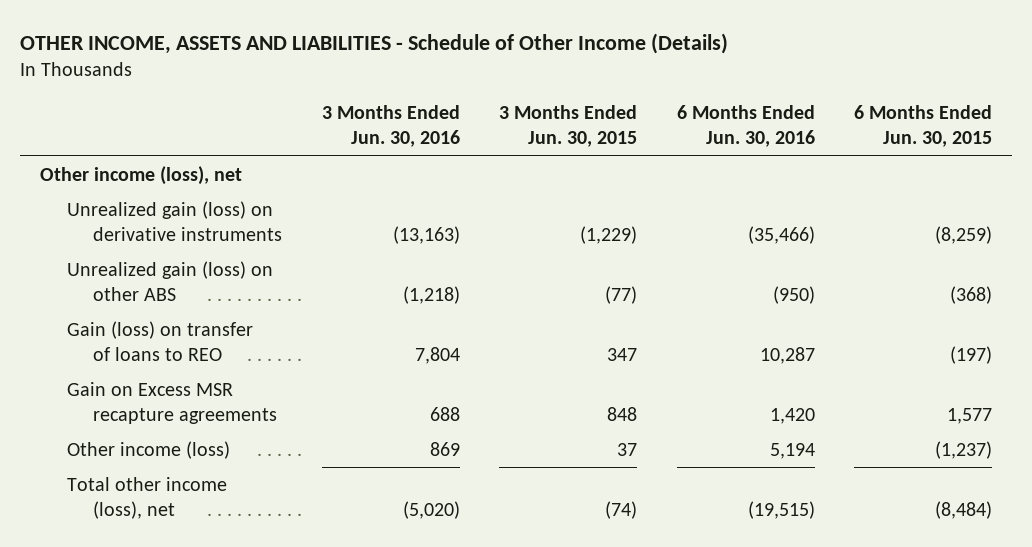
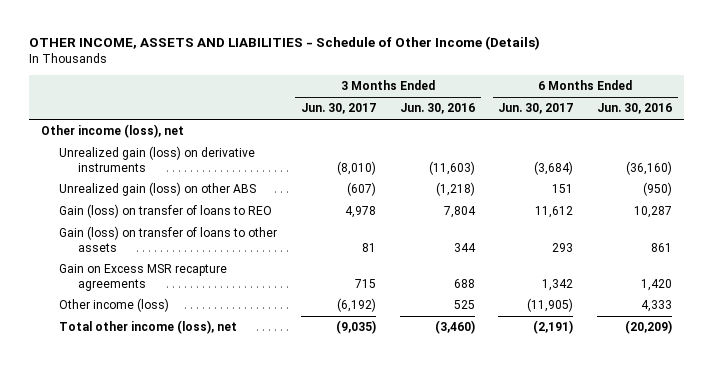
- | 3 Months Ended Jun. 30, 2016 | 3 Months Ended Jun. 30, 2015 | 6 Months Ended Jun. 30, 2016 | 6 Months Ended Jun. 30, 2015
+ | 3 Months Ended Jun. 30, 2017 | 3 Months Ended Jun. 30, 2016 | 6 Months Ended Jun. 30, 2017 | 6 Months Ended Jun. 30, 2016
- Unrealized gain (loss) on derivative instruments | (13,163) | (1,229) | (35,466) | (8,259)
+ Unrealized gain (loss) on derivative instruments | (8,010) | (11,603) | (3,684) | (36,160)
+ Gain (loss) on transfer of loans to other assets | 81 | 344 | 293 | 861
- Other income (loss) | 869 | 37 | 5,194 | (1,237)
- Total other income (loss), net | (5,020) | (74) | (19,515) | (8,484)
+ Other income (loss) | (6,192) | 525 | (11,905) | 4,333
+ Total other income (loss), net | (9,035) | (3,460) | (2,191) | (20,209)

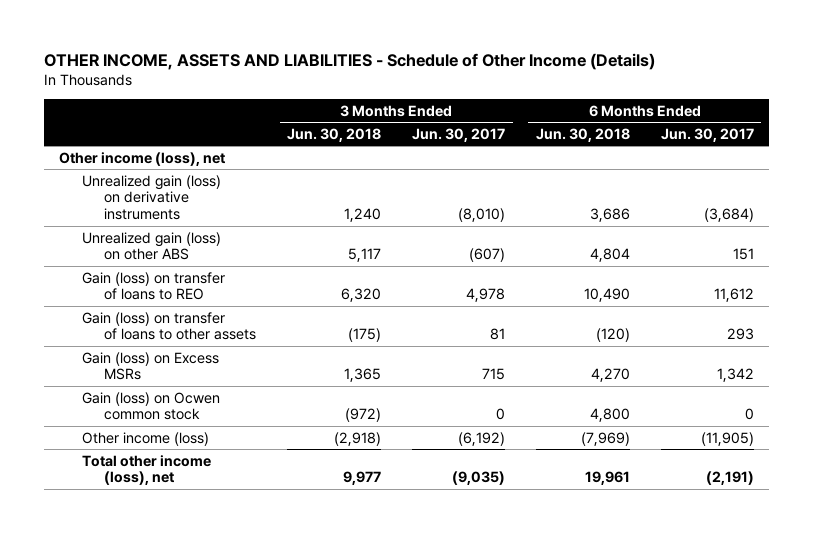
- | 3 Months Ended Jun. 30, 2017 | 3 Months Ended Jun. 30, 2016 | 6 Months Ended Jun. 30, 2017 | 6 Months Ended Jun. 30, 2016
+ | 3 Months Ended Jun. 30, 2018 | 3 Months Ended Jun. 30, 2017 | 6 Months Ended Jun. 30, 2018 | 6 Months Ended Jun. 30, 2017
- Gain on Excess MSR recapture agreements | 715 | 688 | 1,342 | 1,420
+ Gain (loss) on Excess MSRs | 1,365 | 715 | 4,270 | 1,342
+ Gain (loss) on Ocwen common stock | (972) | 0 | 4,800 | 0

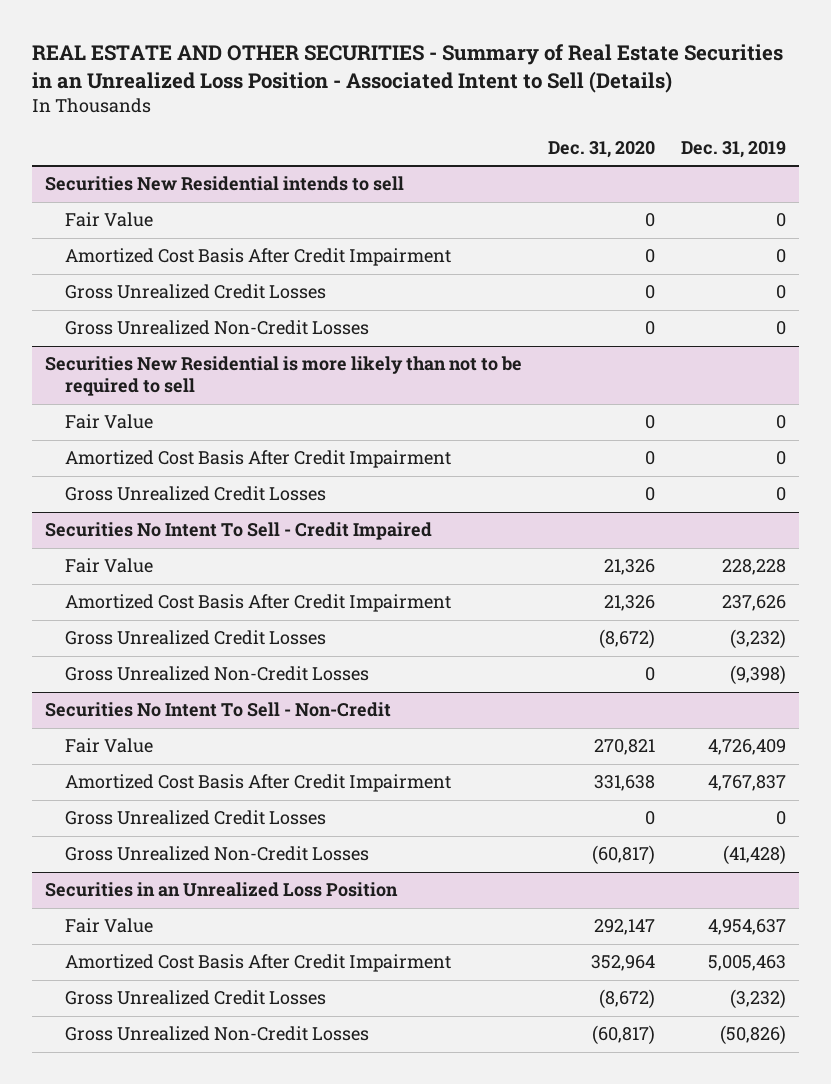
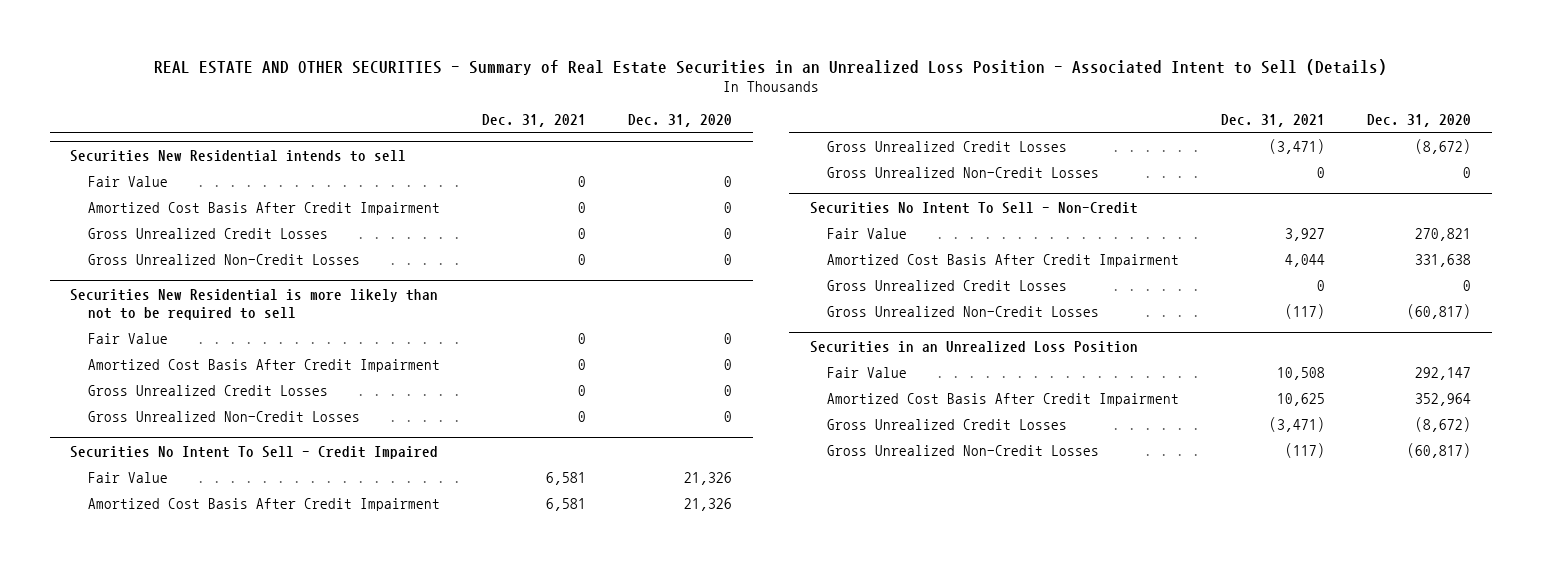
- | Dec. 31, 2020 | Dec. 31, 2019
+ | Dec. 31, 2021 | Dec. 31, 2020
@ Securities New Residential is more likely than not to be required to sell
+ Gross Unrealized Non-Credit Losses | 0 | 0

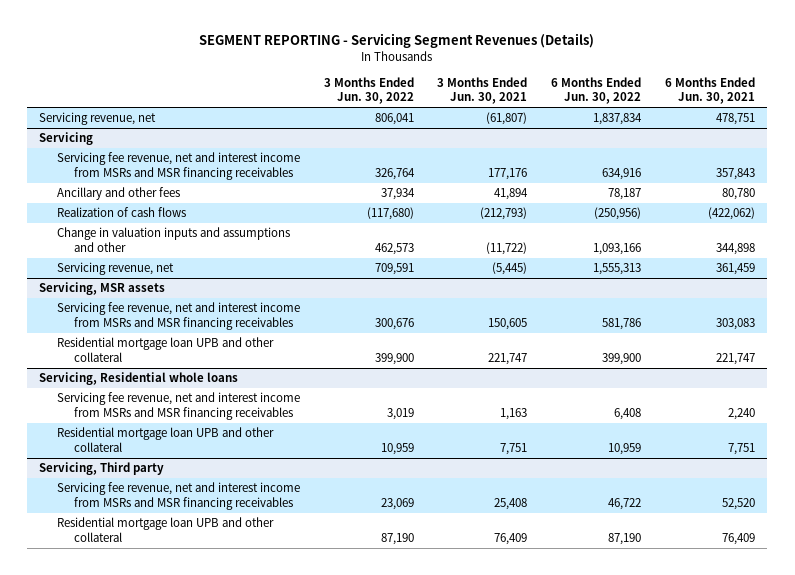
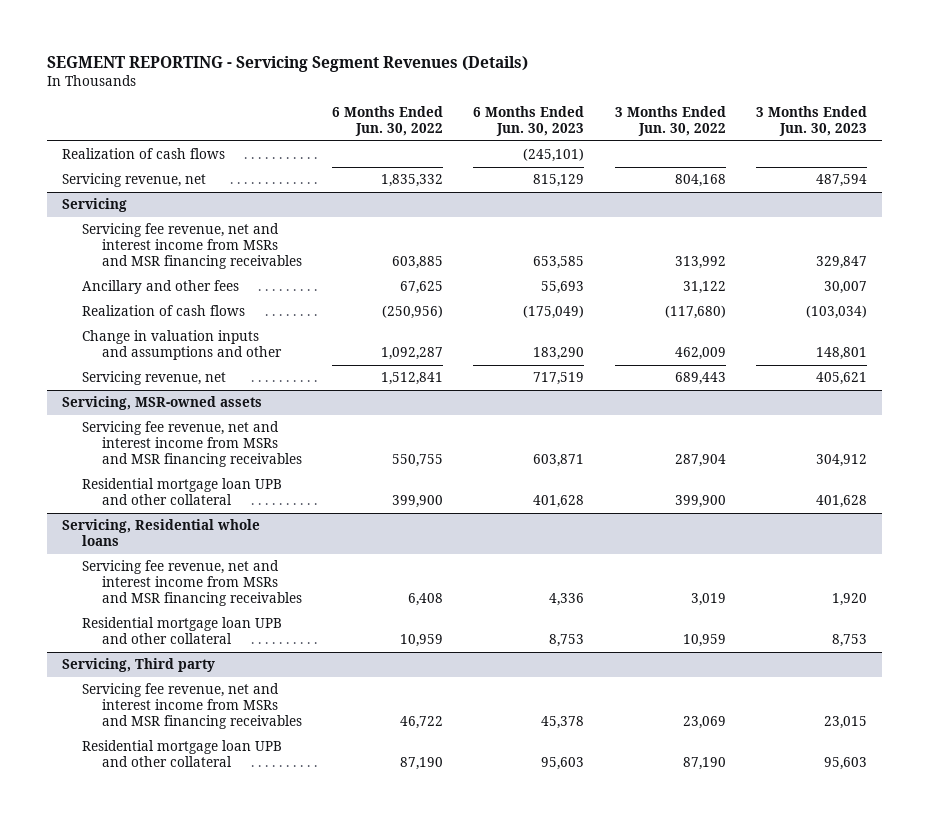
- | 3 Months Ended Jun. 30, 2022 | 3 Months Ended Jun. 30, 2021 | 6 Months Ended Jun. 30, 2022 | 6 Months Ended Jun. 30, 2021
+ | 6 Months Ended Jun. 30, 2022 | 6 Months Ended Jun. 30, 2023 | 3 Months Ended Jun. 30, 2022 | 3 Months Ended Jun. 30, 2023
- Servicing revenue, net | 806,041 | (61,807) | 1,837,834 | 478,751
+ Realization of cash flows | | (245,101) | |
+ Servicing revenue, net | 1,835,332 | 815,129 | 804,168 | 487,594
@ Servicing
- Servicing fee revenue, net and interest income from MSRs and MSR financing receivables | 326,764 | 177,176 | 634,916 | 357,843
- Ancillary and other fees | 37,934 | 41,894 | 78,187 | 80,780
+ Servicing fee revenue, net and interest income from MSRs and MSR financing receivables | 603,885 | 653,585 | 313,992 | 329,847
+ Ancillary and other fees | 67,625 | 55,693 | 31,122 | 30,007
- Change in valuation inputs and assumptions and other | 462,573 | (11,722) | 1,093,166 | 344,898
- Servicing revenue, net | 709,591 | (5,445) | 1,555,313 | 361,459
- Servicing, MSR assets
- Servicing fee revenue, net and interest income from MSRs and MSR financing receivables | 300,676 | 150,605 | 581,786 | 303,083
@ Servicing
+ Change in valuation inputs and assumptions and other | 1,092,287 | 183,290 | 462,009 | 148,801
+ Servicing revenue, net | 1,512,841 | 717,519 | 689,443 | 405,621
+ Servicing, MSR-owned assets
+ Servicing fee revenue, net and interest income from MSRs and MSR financing receivables | 550,755 | 603,871 | 287,904 | 304,912

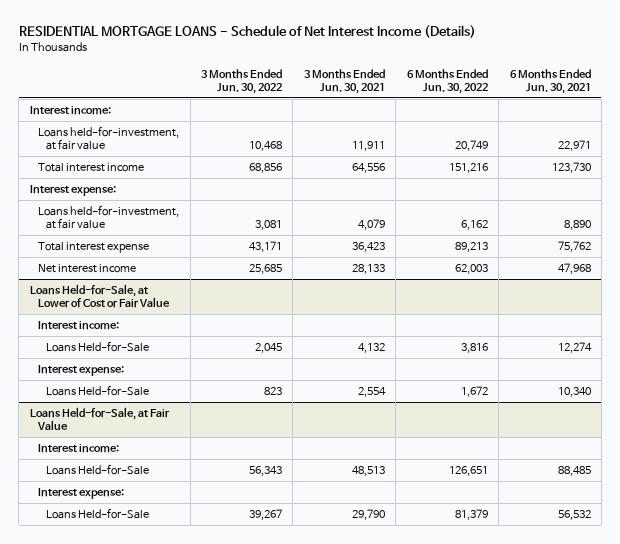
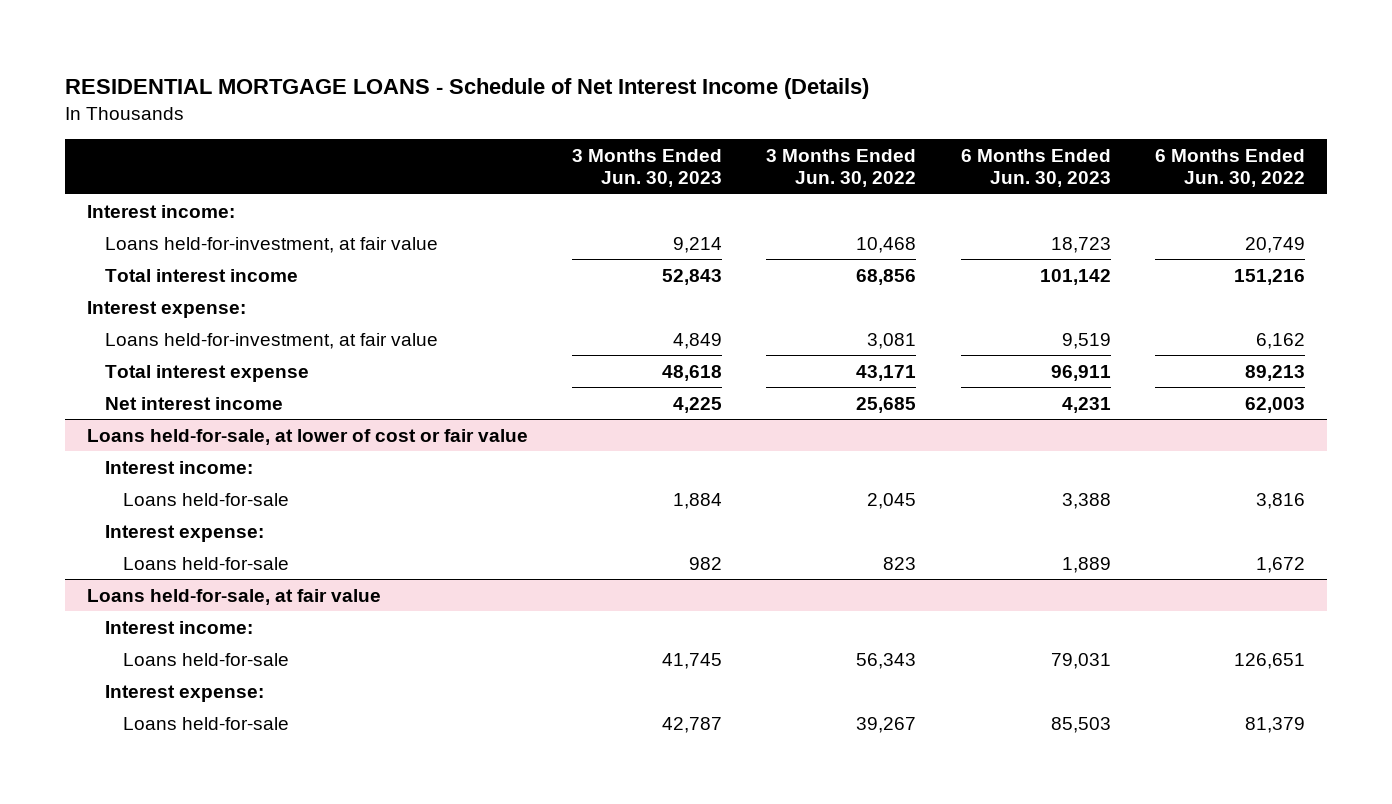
- | 3 Months Ended Jun. 30, 2022 | 3 Months Ended Jun. 30, 2021 | 6 Months Ended Jun. 30, 2022 | 6 Months Ended Jun. 30, 2021
+ | 3 Months Ended Jun. 30, 2023 | 3 Months Ended Jun. 30, 2022 | 6 Months Ended Jun. 30, 2023 | 6 Months Ended Jun. 30, 2022
- Loans Held-for-Sale, at Lower of Cost or Fair Value
+ Loans held-for-sale, at lower of cost or fair value
- Loans Held-for-Sale | 2,045 | 4,132 | 3,816 | 12,274
+ Loans held-for-sale | 1,884 | 2,045 | 3,388 | 3,816
- Loans Held-for-Sale | 823 | 2,554 | 1,672 | 10,340
- Loans Held-for-Sale, at Fair Value
+ Loans held-for-sale | 982 | 823 | 1,889 | 1,672
+ Loans held-for-sale, at fair value
- Loans Held-for-Sale | 56,343 | 48,513 | 126,651 | 88,485
+ Loans held-for-sale | 41,745 | 56,343 | 79,031 | 126,651
- Loans Held-for-Sale | 39,267 | 29,790 | 81,379 | 56,532
+ Loans held-for-sale | 42,787 | 39,267 | 85,503 | 81,379

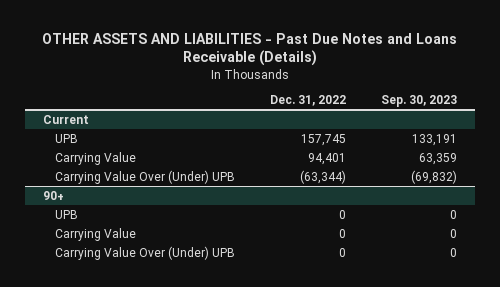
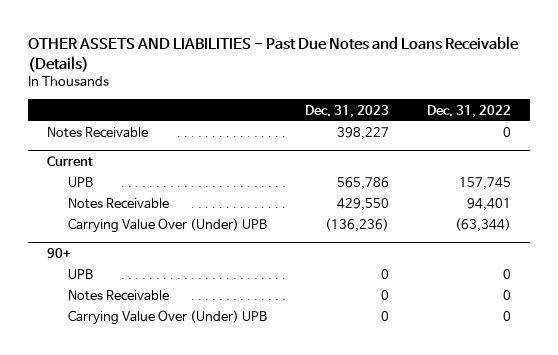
- | Dec. 31, 2022 | Sep. 30, 2023
+ | Dec. 31, 2023 | Dec. 31, 2022
+ Notes Receivable | 398,227 | 0
@ Current
- Carrying Value | 94,401 | 63,359
+ Notes Receivable | 429,550 | 94,401
@ 90+
- Carrying Value | 0 | 0
+ Notes Receivable | 0 | 0

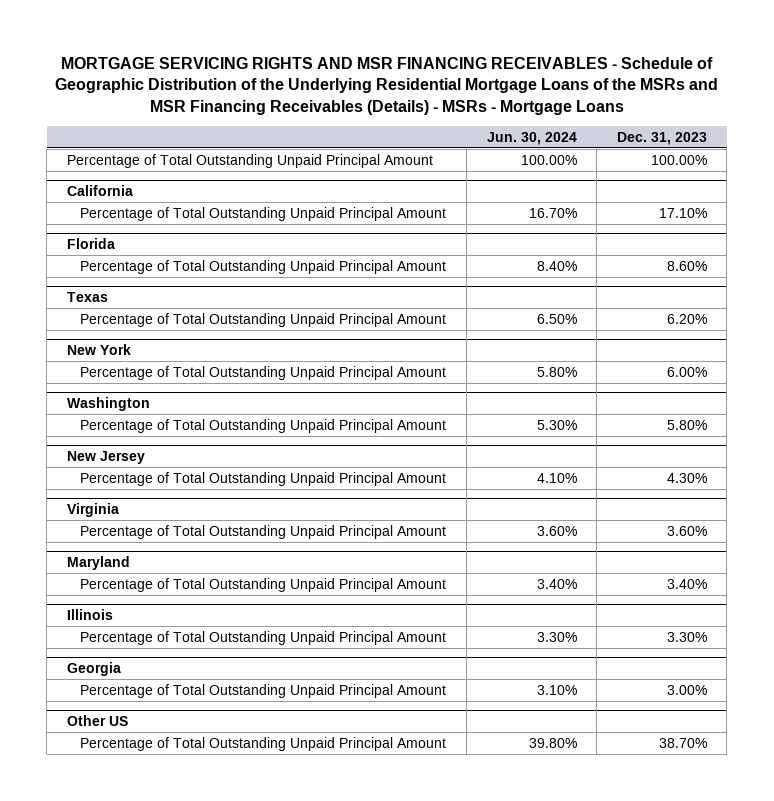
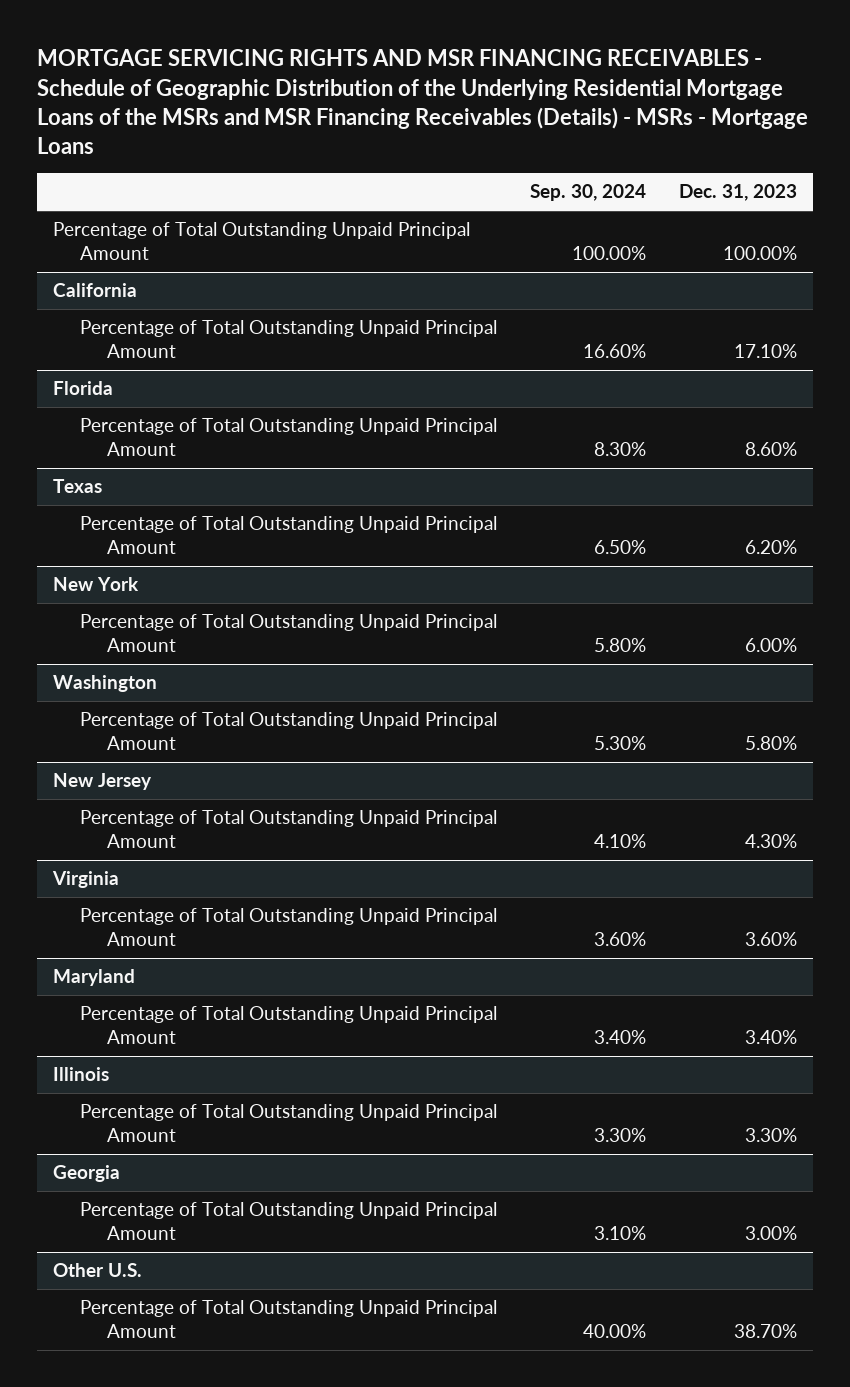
- | Jun. 30, 2024 | Dec. 31, 2023
+ | Sep. 30, 2024 | Dec. 31, 2023
- Other US
+ Other U.S.

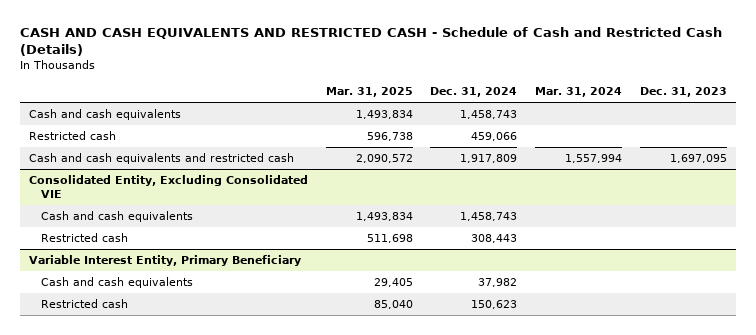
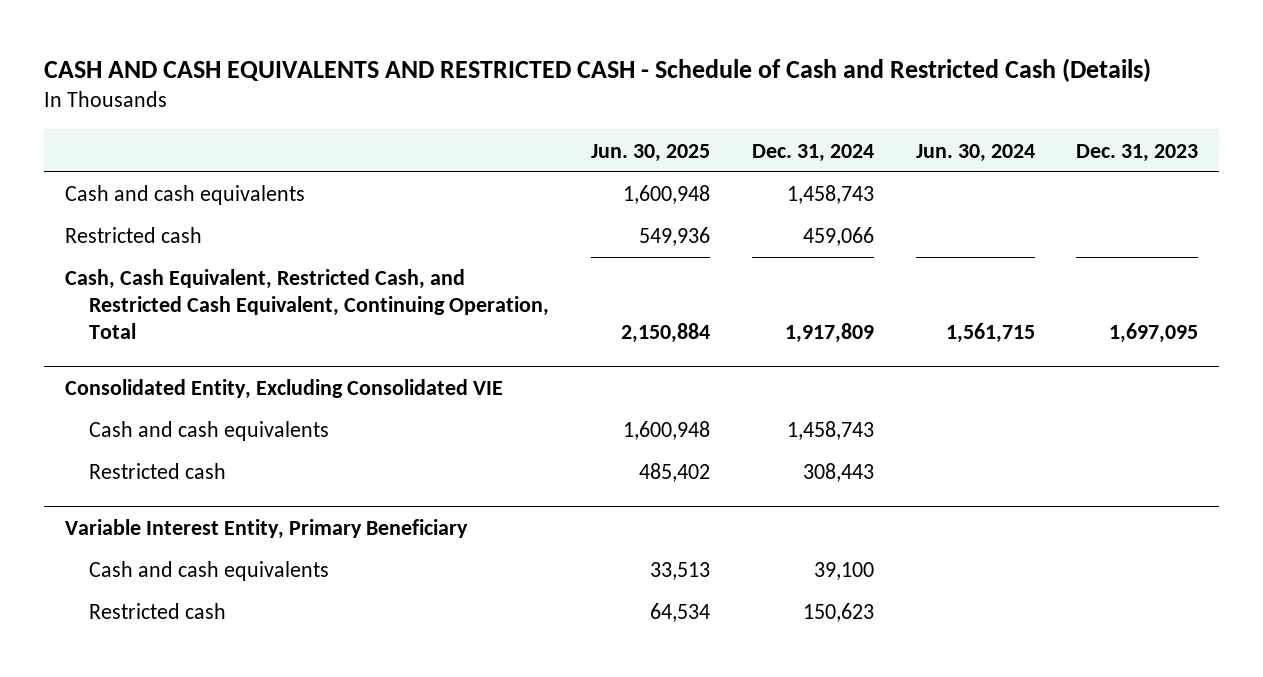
- | Mar. 31, 2025 | Dec. 31, 2024 | Mar. 31, 2024 | Dec. 31, 2023
+ | Jun. 30, 2025 | Dec. 31, 2024 | Jun. 30, 2024 | Dec. 31, 2023
- Cash and cash equivalents and restricted cash | 2,090,572 | 1,917,809 | 1,557,994 | 1,697,095
+ Cash, Cash Equivalent, Restricted Cash, and Restricted Cash Equivalent, Continuing Operation, Total | 2,150,884 | 1,917,809 | 1,561,715 | 1,697,095
@ Variable Interest Entity, Primary Beneficiary
- Cash and cash equivalents | 29,405 | 37,982 | |
+ Cash and cash equivalents | 33,513 | 39,100 | |

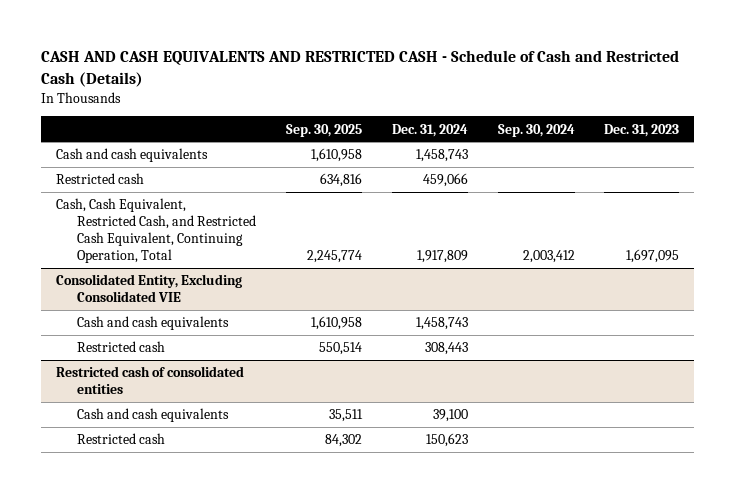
- | Jun. 30, 2025 | Dec. 31, 2024 | Jun. 30, 2024 | Dec. 31, 2023
+ | Sep. 30, 2025 | Dec. 31, 2024 | Sep. 30, 2024 | Dec. 31, 2023
- Variable Interest Entity, Primary Beneficiary
+ Restricted cash of consolidated entities

